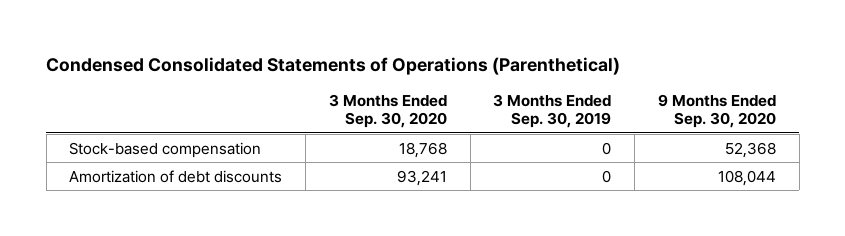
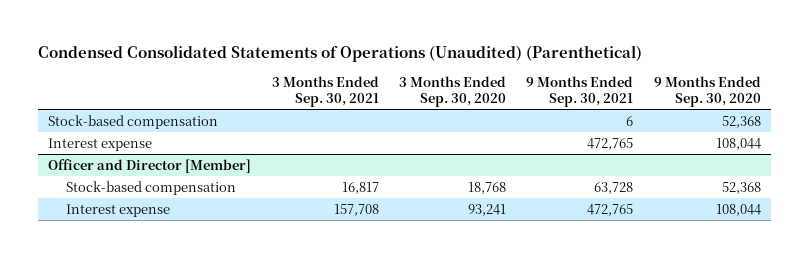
- Condensed Consolidated Statements of Operations (Parenthetical)
+ Condensed Consolidated Statements of Operations (Unaudited) (Parenthetical)
- | 3 Months Ended Sep. 30, 2020 | 3 Months Ended Sep. 30, 2019 | 9 Months Ended Sep. 30, 2020
+ | 3 Months Ended Sep. 30, 2021 | 3 Months Ended Sep. 30, 2020 | 9 Months Ended Sep. 30, 2021 | 9 Months Ended Sep. 30, 2020
+ Stock-based compensation | | | 6 | 52,368
+ Interest expense | | | 472,765 | 108,044
+ Officer and Director [Member]
- Amortization of debt discounts | 93,241 | 0 | 108,044
+ Interest expense | 157,708 | 93,241 | 472,765 | 108,044

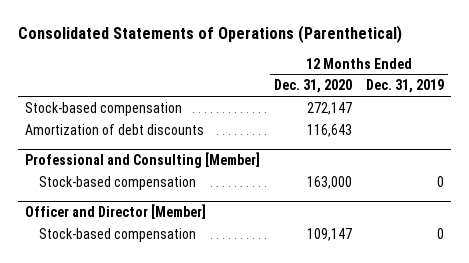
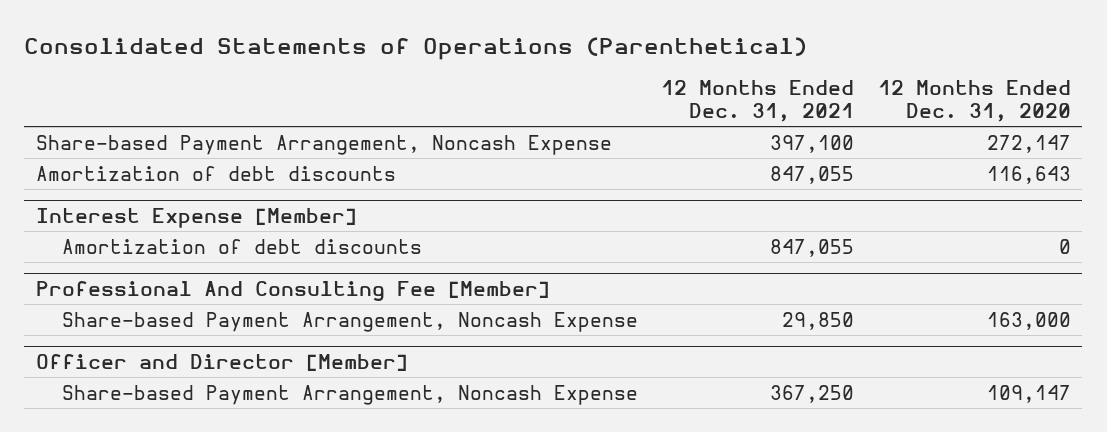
- | 12 Months Ended Dec. 31, 2020 | 12 Months Ended Dec. 31, 2019
+ | 12 Months Ended Dec. 31, 2021 | 12 Months Ended Dec. 31, 2020
- Stock-based compensation | 272,147 |
+ Share-based Payment Arrangement, Noncash Expense | 397,100 | 272,147
- Professional and Consulting [Member]
- Stock-based compensation | 163,000 | 0
+ Interest Expense [Member]
+ Amortization of debt discounts | 847,055 | 0
+ Professional And Consulting Fee [Member]
+ Share-based Payment Arrangement, Noncash Expense | 29,850 | 163,000
@ Officer and Director [Member]
- Stock-based compensation | 109,147 | 0
+ Share-based Payment Arrangement, Noncash Expense | 367,250 | 109,147

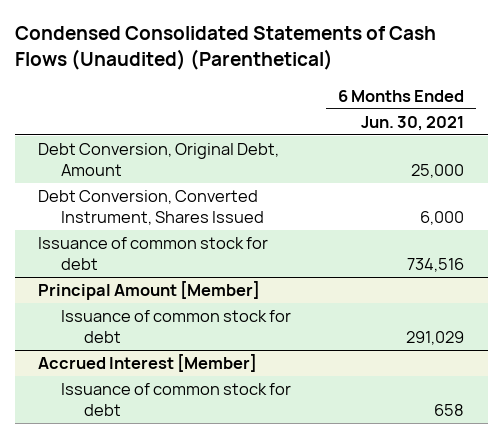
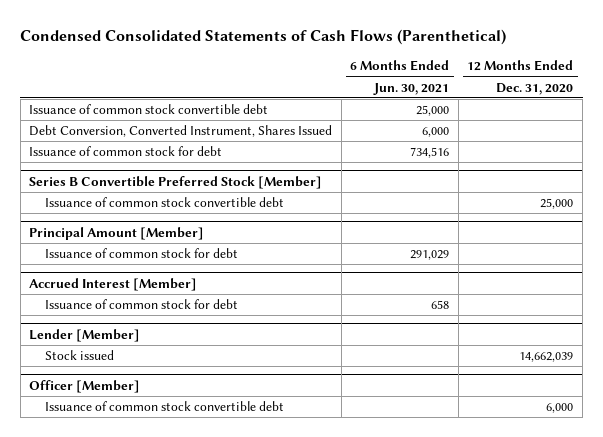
- Condensed Consolidated Statements of Cash Flows (Unaudited) (Parenthetical)
+ Condensed Consolidated Statements of Cash Flows (Parenthetical)
- | 6 Months Ended Jun. 30, 2021
+ | 6 Months Ended Jun. 30, 2021 | 12 Months Ended Dec. 31, 2020
- Debt Conversion, Original Debt, Amount | 25,000
+ Issuance of common stock convertible debt | 25,000 |
+ Series B Convertible Preferred Stock [Member]
+ Issuance of common stock convertible debt | | 25,000
+ Lender [Member]
+ Stock issued | | 14,662,039
+ Officer [Member]
+ Issuance of common stock convertible debt | | 6,000

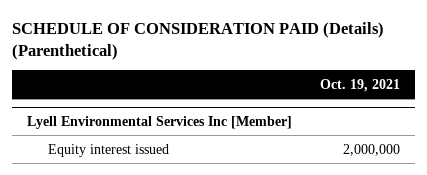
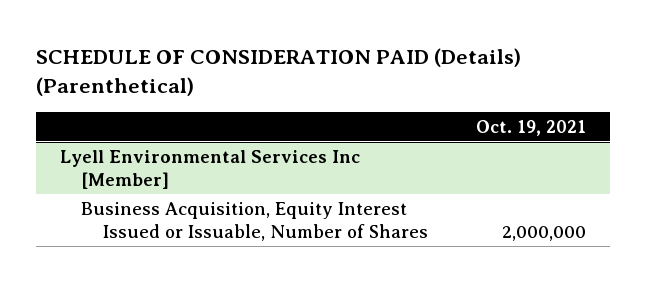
@ Lyell Environmental Services Inc [Member]
- Equity interest issued | 2,000,000
+ Business Acquisition, Equity Interest Issued or Issuable, Number of Shares | 2,000,000

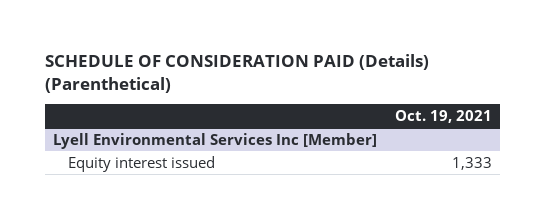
@ Lyell Environmental Services Inc [Member]
- Business Acquisition, Equity Interest Issued or Issuable, Number of Shares | 2,000,000
+ Equity interest issued | 1,333

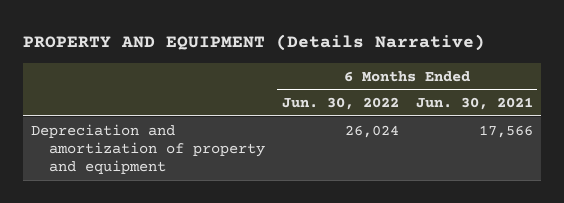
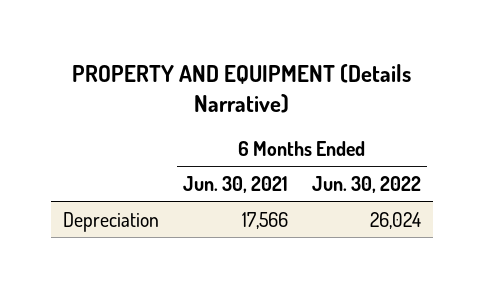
- | 6 Months Ended Jun. 30, 2022 | 6 Months Ended Jun. 30, 2021
+ | 6 Months Ended Jun. 30, 2021 | 6 Months Ended Jun. 30, 2022
- Depreciation and amortization of property and equipment | 26,024 | 17,566
+ Depreciation | 17,566 | 26,024

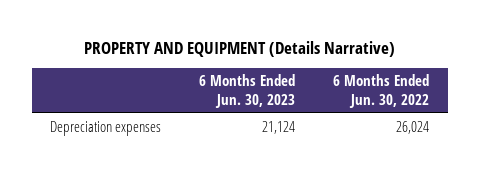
- | 6 Months Ended Jun. 30, 2021 | 6 Months Ended Jun. 30, 2022
+ | 6 Months Ended Jun. 30, 2023 | 6 Months Ended Jun. 30, 2022
- Depreciation | 17,566 | 26,024
+ Depreciation expenses | 21,124 | 26,024

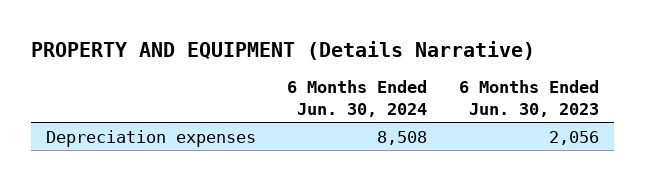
- | 6 Months Ended Jun. 30, 2023 | 6 Months Ended Jun. 30, 2022
+ | 6 Months Ended Jun. 30, 2024 | 6 Months Ended Jun. 30, 2023
- Depreciation expenses | 21,124 | 26,024
+ Depreciation expenses | 8,508 | 2,056

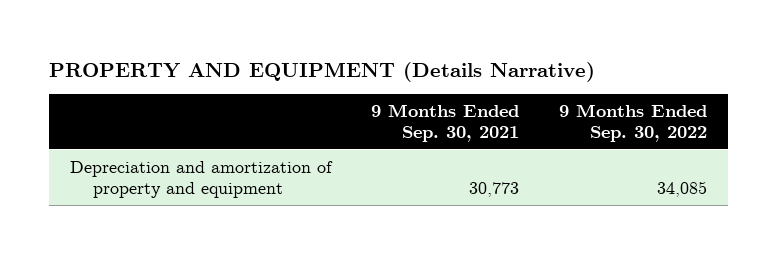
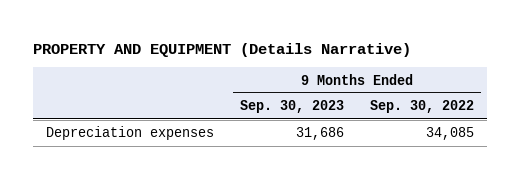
- | 9 Months Ended Sep. 30, 2021 | 9 Months Ended Sep. 30, 2022
+ | 9 Months Ended Sep. 30, 2023 | 9 Months Ended Sep. 30, 2022
- Depreciation and amortization of property and equipment | 30,773 | 34,085
+ Depreciation expenses | 31,686 | 34,085

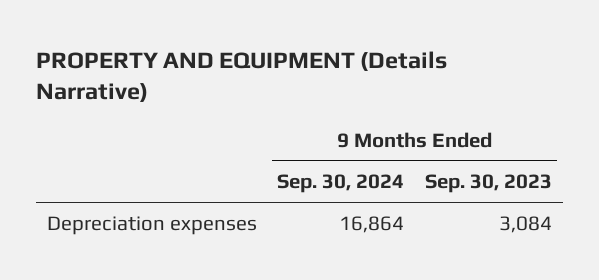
- | 9 Months Ended Sep. 30, 2023 | 9 Months Ended Sep. 30, 2022
+ | 9 Months Ended Sep. 30, 2024 | 9 Months Ended Sep. 30, 2023
- Depreciation expenses | 31,686 | 34,085
+ Depreciation expenses | 16,864 | 3,084

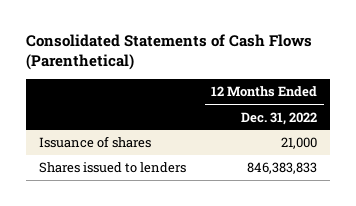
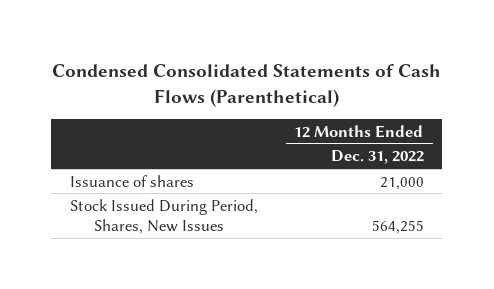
- Consolidated Statements of Cash Flows (Parenthetical)
+ Condensed Consolidated Statements of Cash Flows (Parenthetical)
- Shares issued to lenders | 846,383,833
+ Stock Issued During Period, Shares, New Issues | 564,255

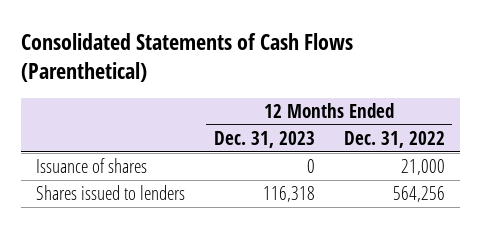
- Condensed Consolidated Statements of Cash Flows (Parenthetical)
+ Consolidated Statements of Cash Flows (Parenthetical)
- | 12 Months Ended Dec. 31, 2022
+ | 12 Months Ended Dec. 31, 2023 | 12 Months Ended Dec. 31, 2022
- Stock Issued During Period, Shares, New Issues | 564,255
+ Shares issued to lenders | 116,318 | 564,256

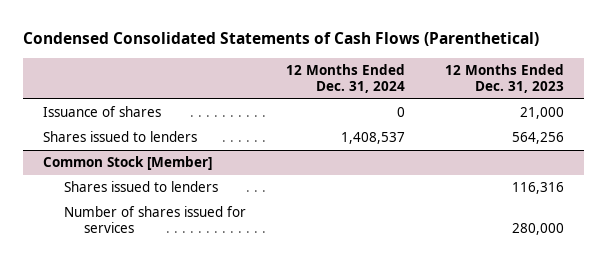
- Consolidated Statements of Cash Flows (Parenthetical)
+ Condensed Consolidated Statements of Cash Flows (Parenthetical)
- | 12 Months Ended Dec. 31, 2023 | 12 Months Ended Dec. 31, 2022
+ | 12 Months Ended Dec. 31, 2024 | 12 Months Ended Dec. 31, 2023
- Issuance of shares | 0 | 21,000
- Shares issued to lenders | 116,318 | 564,256
+ Issuance of shares | 0 | 21,000
+ Shares issued to lenders | 1,408,537 | 564,256
+ Common Stock [Member]
+ Shares issued to lenders | | 116,316
+ Number of shares issued for services | | 280,000

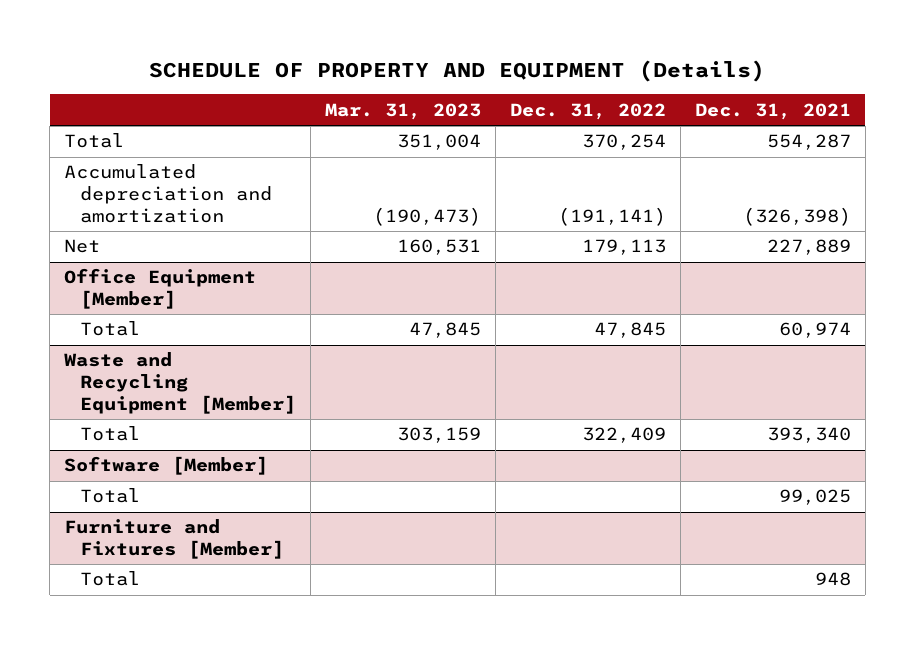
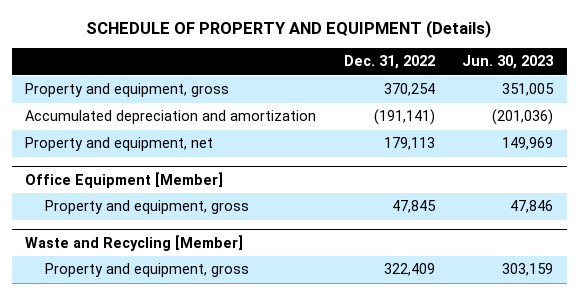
- | Mar. 31, 2023 | Dec. 31, 2022 | Dec. 31, 2021
+ | Dec. 31, 2022 | Jun. 30, 2023
- Total | 351,004 | 370,254 | 554,287
+ Property and equipment, gross | 370,254 | 351,005
- Net | 160,531 | 179,113 | 227,889
+ Property and equipment, net | 179,113 | 149,969
@ Office Equipment [Member]
- Total | 47,845 | 47,845 | 60,974
- Waste and Recycling Equipment [Member]
- Total | 303,159 | 322,409 | 393,340
- Software [Member]
- Total | | | 99,025
- Furniture and Fixtures [Member]
- Total | | | 948
@ Office Equipment [Member]
+ Property and equipment, gross | 47,845 | 47,846
+ Waste and Recycling [Member]
+ Property and equipment, gross | 322,409 | 303,159

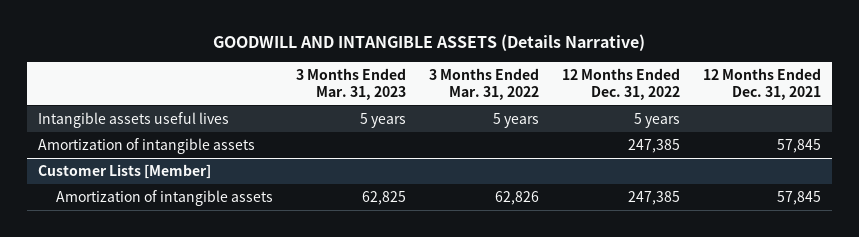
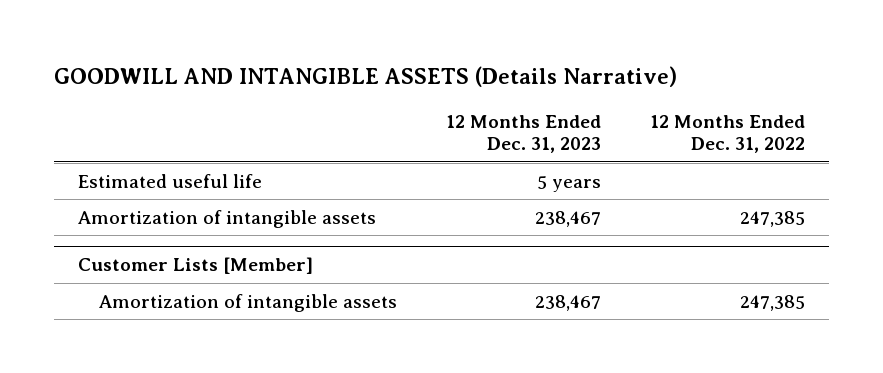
- | 3 Months Ended Mar. 31, 2023 | 3 Months Ended Mar. 31, 2022 | 12 Months Ended Dec. 31, 2022 | 12 Months Ended Dec. 31, 2021
+ | 12 Months Ended Dec. 31, 2023 | 12 Months Ended Dec. 31, 2022
- Intangible assets useful lives | 5 years | 5 years | 5 years |
+ Estimated useful life | 5 years |

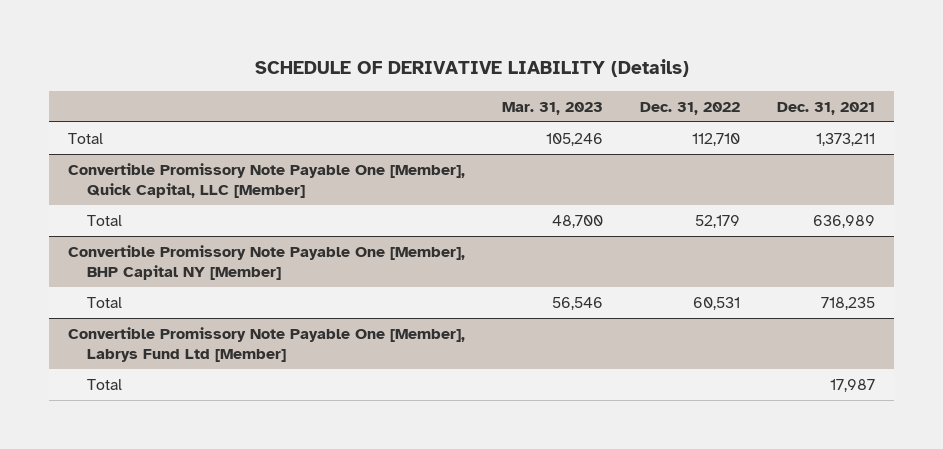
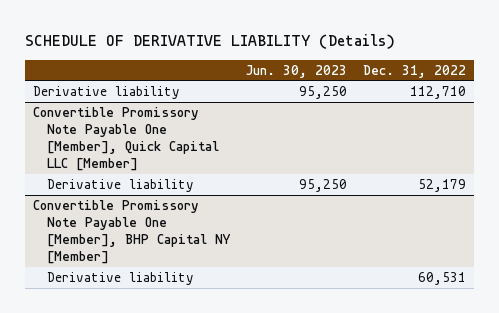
- | Mar. 31, 2023 | Dec. 31, 2022 | Dec. 31, 2021
+ | Jun. 30, 2023 | Dec. 31, 2022
- Total | 105,246 | 112,710 | 1,373,211
- Convertible Promissory Note Payable One [Member], Quick Capital, LLC [Member]
- Total | 48,700 | 52,179 | 636,989
+ Derivative liability | 95,250 | 112,710
+ Convertible Promissory Note Payable One [Member], Quick Capital LLC [Member]
+ Derivative liability | 95,250 | 52,179
@ Convertible Promissory Note Payable One [Member], BHP Capital NY [Member]
- Total | 56,546 | 60,531 | 718,235
- Convertible Promissory Note Payable One [Member], Labrys Fund Ltd [Member]
- Total | | | 17,987
@ Convertible Promissory Note Payable One [Member], BHP Capital NY [Member]
+ Derivative liability | | 60,531

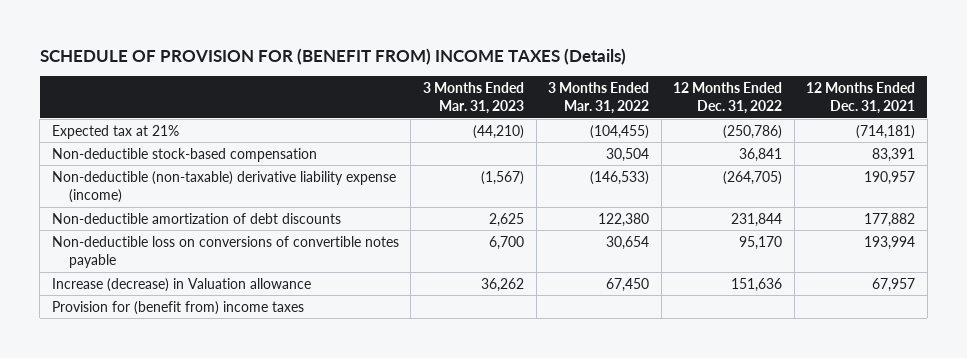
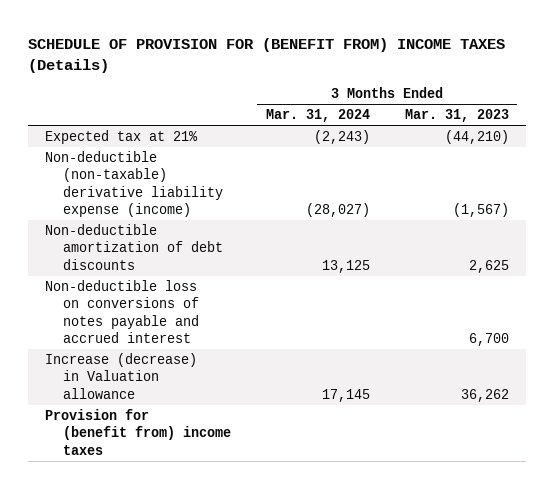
- | 3 Months Ended Mar. 31, 2023 | 3 Months Ended Mar. 31, 2022 | 12 Months Ended Dec. 31, 2022 | 12 Months Ended Dec. 31, 2021
+ | 3 Months Ended Mar. 31, 2024 | 3 Months Ended Mar. 31, 2023
- Non-deductible stock-based compensation | | 30,504 | 36,841 | 83,391
- Non-deductible loss on conversions of convertible notes payable | 6,700 | 30,654 | 95,170 | 193,994
+ Non-deductible loss on conversions of notes payable and accrued interest | | 6,700

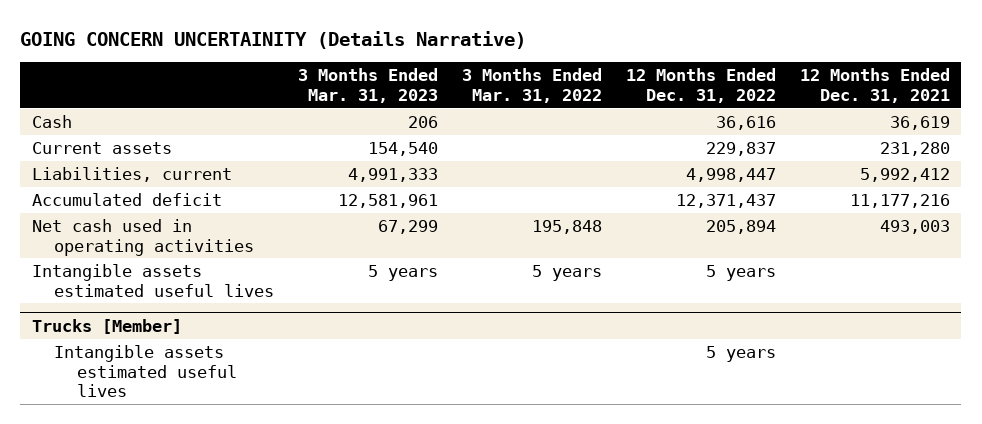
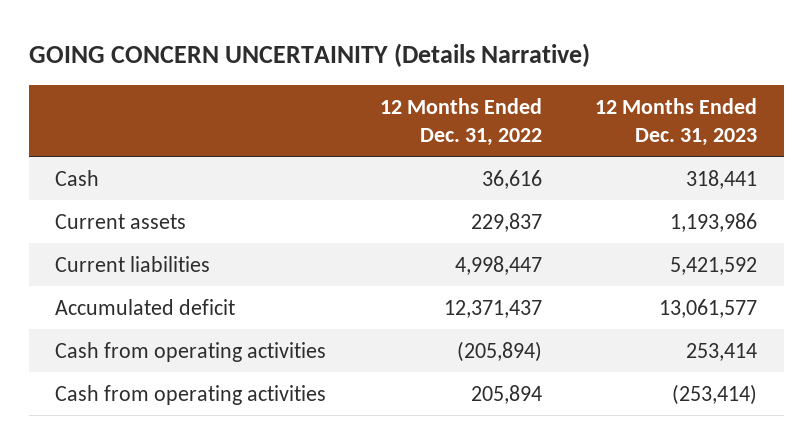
- | 3 Months Ended Mar. 31, 2023 | 3 Months Ended Mar. 31, 2022 | 12 Months Ended Dec. 31, 2022 | 12 Months Ended Dec. 31, 2021
+ | 12 Months Ended Dec. 31, 2022 | 12 Months Ended Dec. 31, 2023
- Liabilities, current | 4,991,333 | | 4,998,447 | 5,992,412
+ Current liabilities | 4,998,447 | 5,421,592
- Net cash used in operating activities | 67,299 | 195,848 | 205,894 | 493,003
- Intangible assets estimated useful lives | 5 years | 5 years | 5 years |
- Trucks [Member]
- Intangible assets estimated useful lives | | | 5 years |
+ Cash from operating activities | (205,894) | 253,414
+ Cash from operating activities | 205,894 | (253,414)

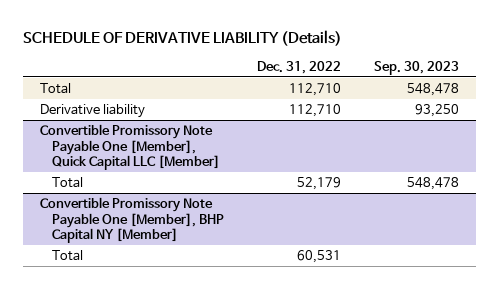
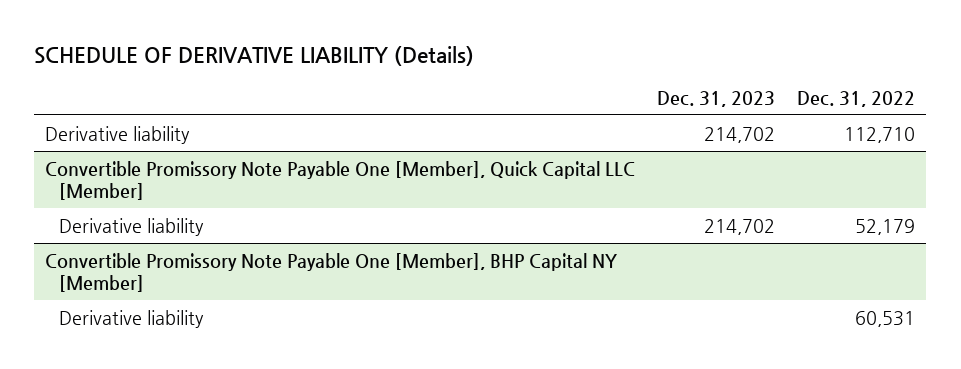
- | Dec. 31, 2022 | Sep. 30, 2023
+ | Dec. 31, 2023 | Dec. 31, 2022
- Total | 112,710 | 548,478
@ Convertible Promissory Note Payable One [Member], Quick Capital LLC [Member]
- Total | 52,179 | 548,478
+ Derivative liability | 214,702 | 52,179
@ Convertible Promissory Note Payable One [Member], BHP Capital NY [Member]
- Total | 60,531 |
+ Derivative liability | | 60,531

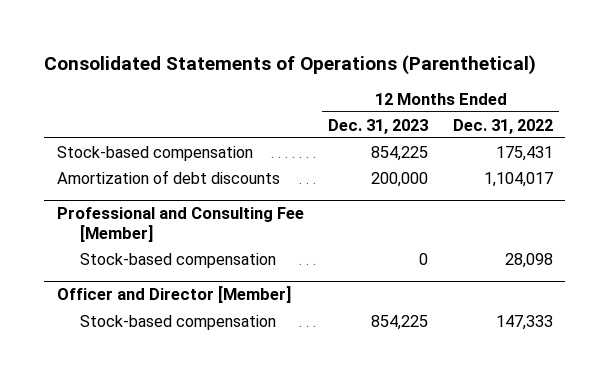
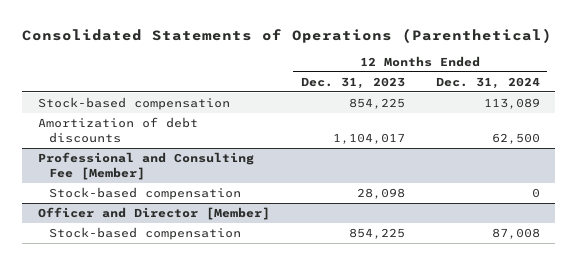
- | 12 Months Ended Dec. 31, 2023 | 12 Months Ended Dec. 31, 2022
+ | 12 Months Ended Dec. 31, 2023 | 12 Months Ended Dec. 31, 2024
- Amortization of debt discounts | 200,000 | 1,104,017
+ Amortization of debt discounts | 1,104,017 | 62,500
@ Professional and Consulting Fee [Member]
- Stock-based compensation | 0 | 28,098
+ Stock-based compensation | 28,098 | 0

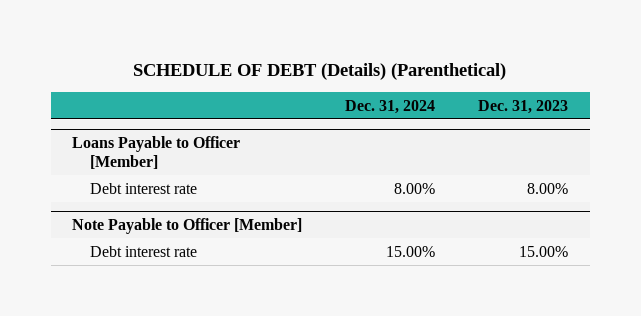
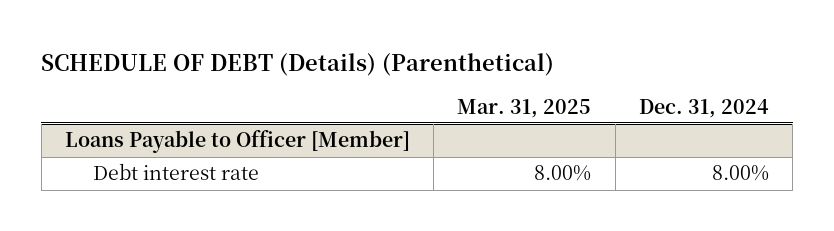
- | Dec. 31, 2024 | Dec. 31, 2023
+ | Mar. 31, 2025 | Dec. 31, 2024
- Note Payable to Officer [Member]
- Debt interest rate | 15.00% | 15.00%

